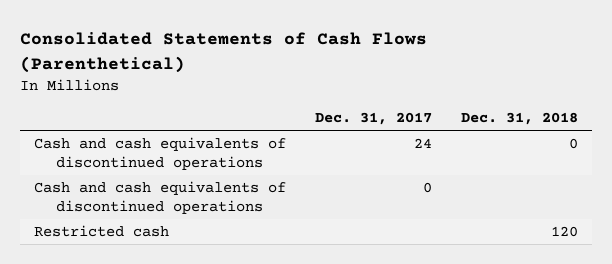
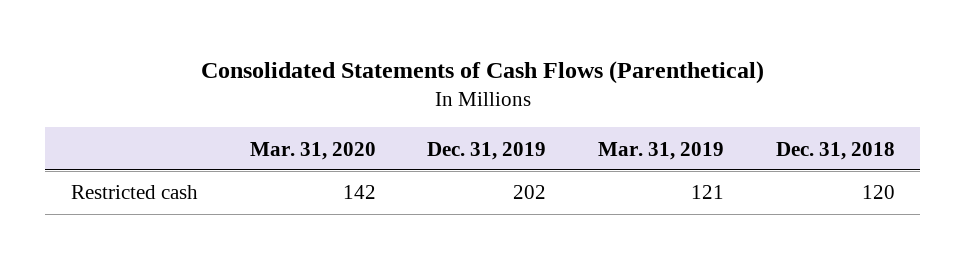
- | Dec. 31, 2017 | Dec. 31, 2018
+ | Mar. 31, 2020 | Dec. 31, 2019 | Mar. 31, 2019 | Dec. 31, 2018
- Cash and cash equivalents of discontinued operations | 24 | 0
- Cash and cash equivalents of discontinued operations | 0 |

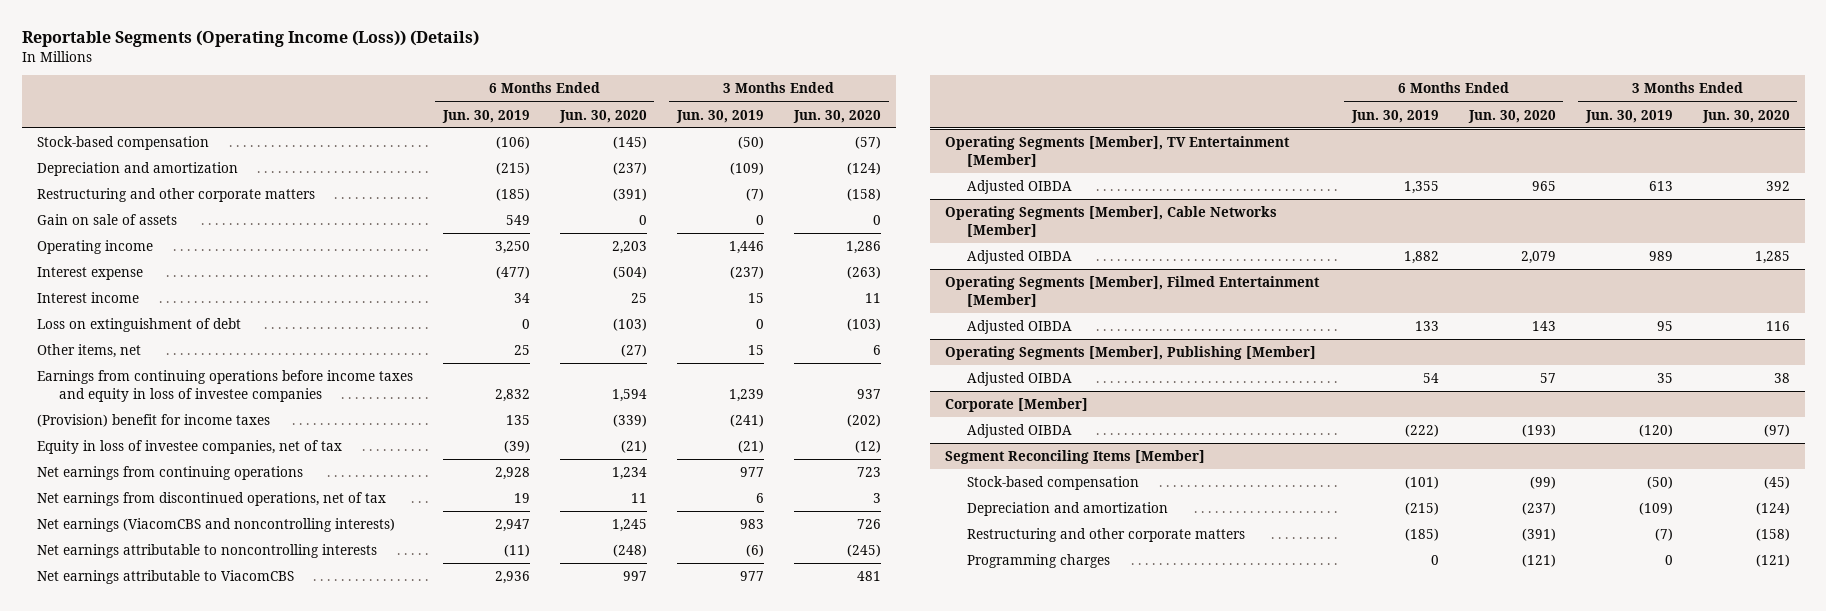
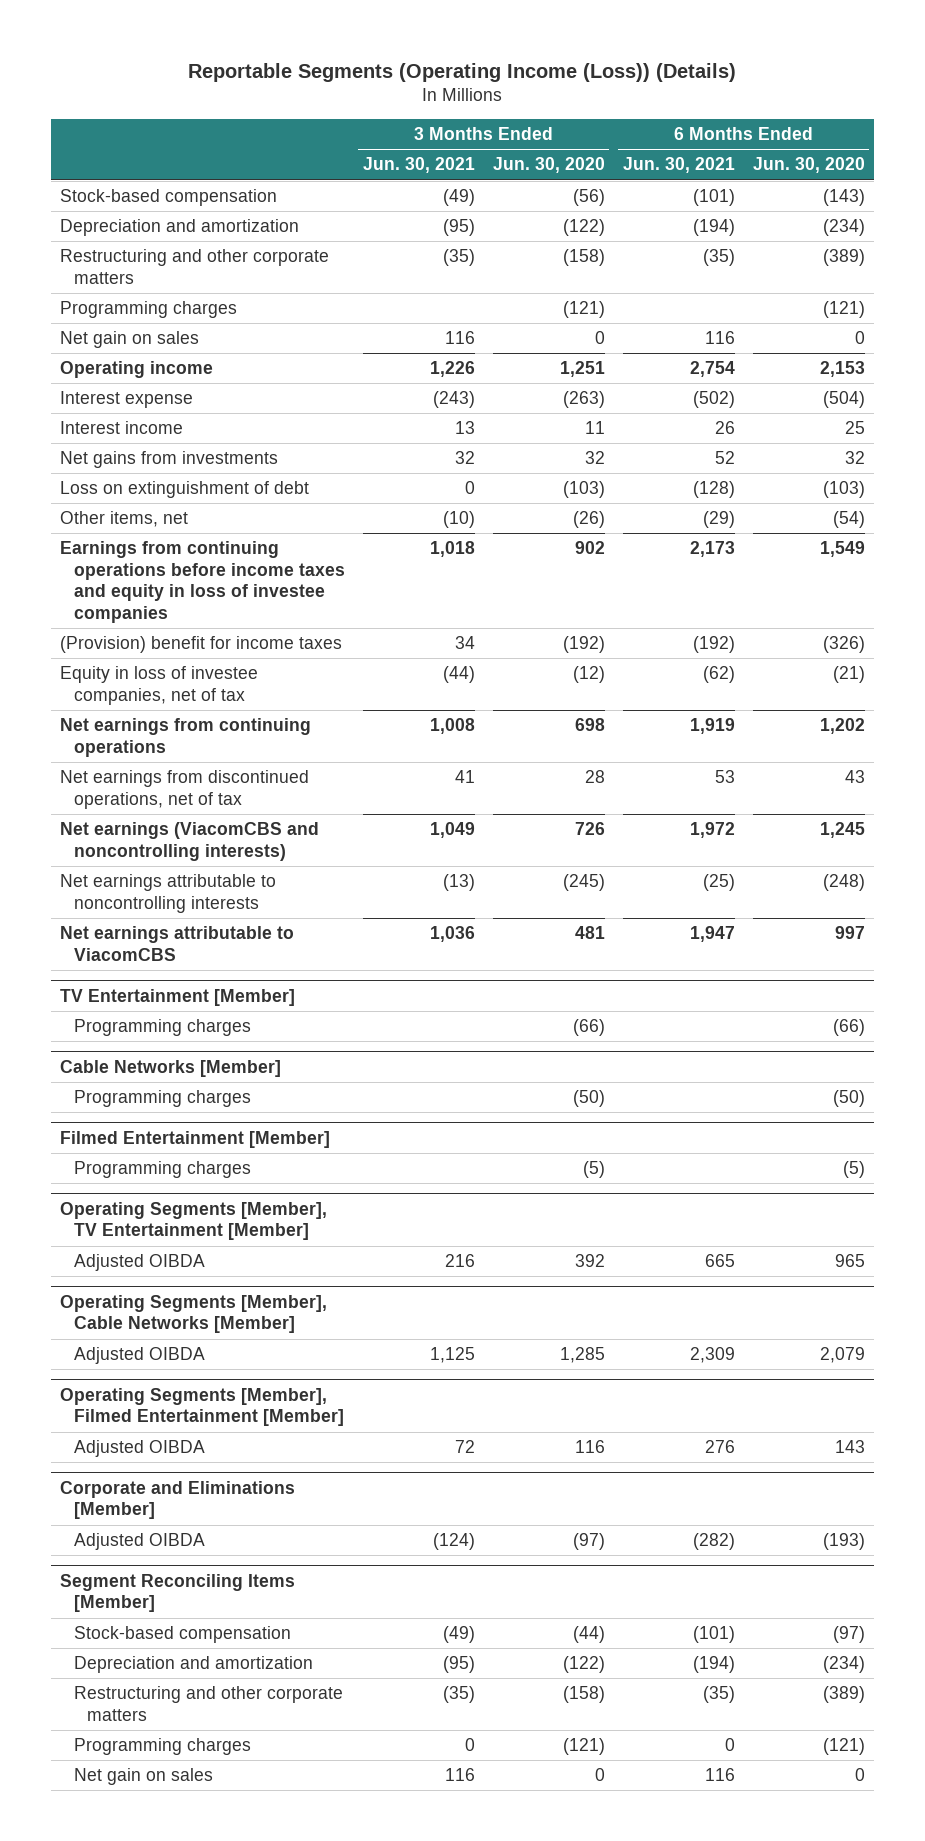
- | 6 Months Ended Jun. 30, 2019 | 6 Months Ended Jun. 30, 2020 | 3 Months Ended Jun. 30, 2019 | 3 Months Ended Jun. 30, 2020
+ | 3 Months Ended Jun. 30, 2021 | 3 Months Ended Jun. 30, 2020 | 6 Months Ended Jun. 30, 2021 | 6 Months Ended Jun. 30, 2020
- Stock-based compensation | (106) | (145) | (50) | (57)
- Depreciation and amortization | (215) | (237) | (109) | (124)
- Restructuring and other corporate matters | (185) | (391) | (7) | (158)
- Gain on sale of assets | 549 | 0 | 0 | 0
- Operating income | 3,250 | 2,203 | 1,446 | 1,286
+ Stock-based compensation | (49) | (56) | (101) | (143)
+ Depreciation and amortization | (95) | (122) | (194) | (234)
+ Restructuring and other corporate matters | (35) | (158) | (35) | (389)
+ Programming charges | | (121) | | (121)
+ Net gain on sales | 116 | 0 | 116 | 0
+ Operating income | 1,226 | 1,251 | 2,754 | 2,153
+ Net gains from investments | 32 | 32 | 52 | 32
- Other items, net | 25 | (27) | 15 | 6
- Earnings from continuing operations before income taxes and equity in loss of investee companies | 2,832 | 1,594 | 1,239 | 937
- (Provision) benefit for income taxes | 135 | (339) | (241) | (202)
+ Other items, net | (10) | (26) | (29) | (54)
+ Earnings from continuing operations before income taxes and equity in loss of investee companies | 1,018 | 902 | 2,173 | 1,549
+ (Provision) benefit for income taxes | 34 | (192) | (192) | (326)
- Net earnings from continuing operations | 2,928 | 1,234 | 977 | 723
- Net earnings from discontinued operations, net of tax | 19 | 11 | 6 | 3
+ Net earnings from continuing operations | 1,008 | 698 | 1,919 | 1,202
+ Net earnings from discontinued operations, net of tax | 41 | 28 | 53 | 43
+ TV Entertainment [Member]
+ Programming charges | | (66) | | (66)
+ Cable Networks [Member]
+ Programming charges | | (50) | | (50)
+ Filmed Entertainment [Member]
+ Programming charges | | (5) | | (5)
- Operating Segments [Member], Publishing [Member]
- Adjusted OIBDA | 54 | 57 | 35 | 38
- Corporate [Member]
+ Corporate and Eliminations [Member]
@ Segment Reconciling Items [Member]
- Stock-based compensation | (101) | (99) | (50) | (45)
- Depreciation and amortization | (215) | (237) | (109) | (124)
- Restructuring and other corporate matters | (185) | (391) | (7) | (158)
+ Stock-based compensation | (49) | (44) | (101) | (97)
+ Depreciation and amortization | (95) | (122) | (194) | (234)
+ Restructuring and other corporate matters | (35) | (158) | (35) | (389)
+ Net gain on sales | 116 | 0 | 116 | 0

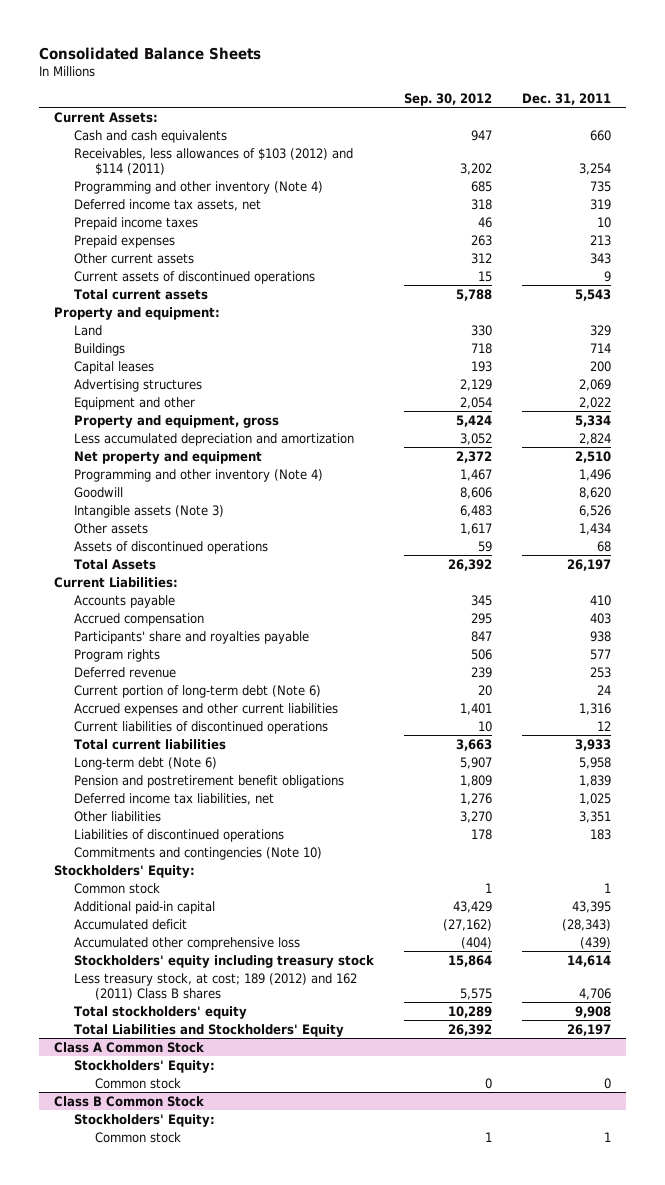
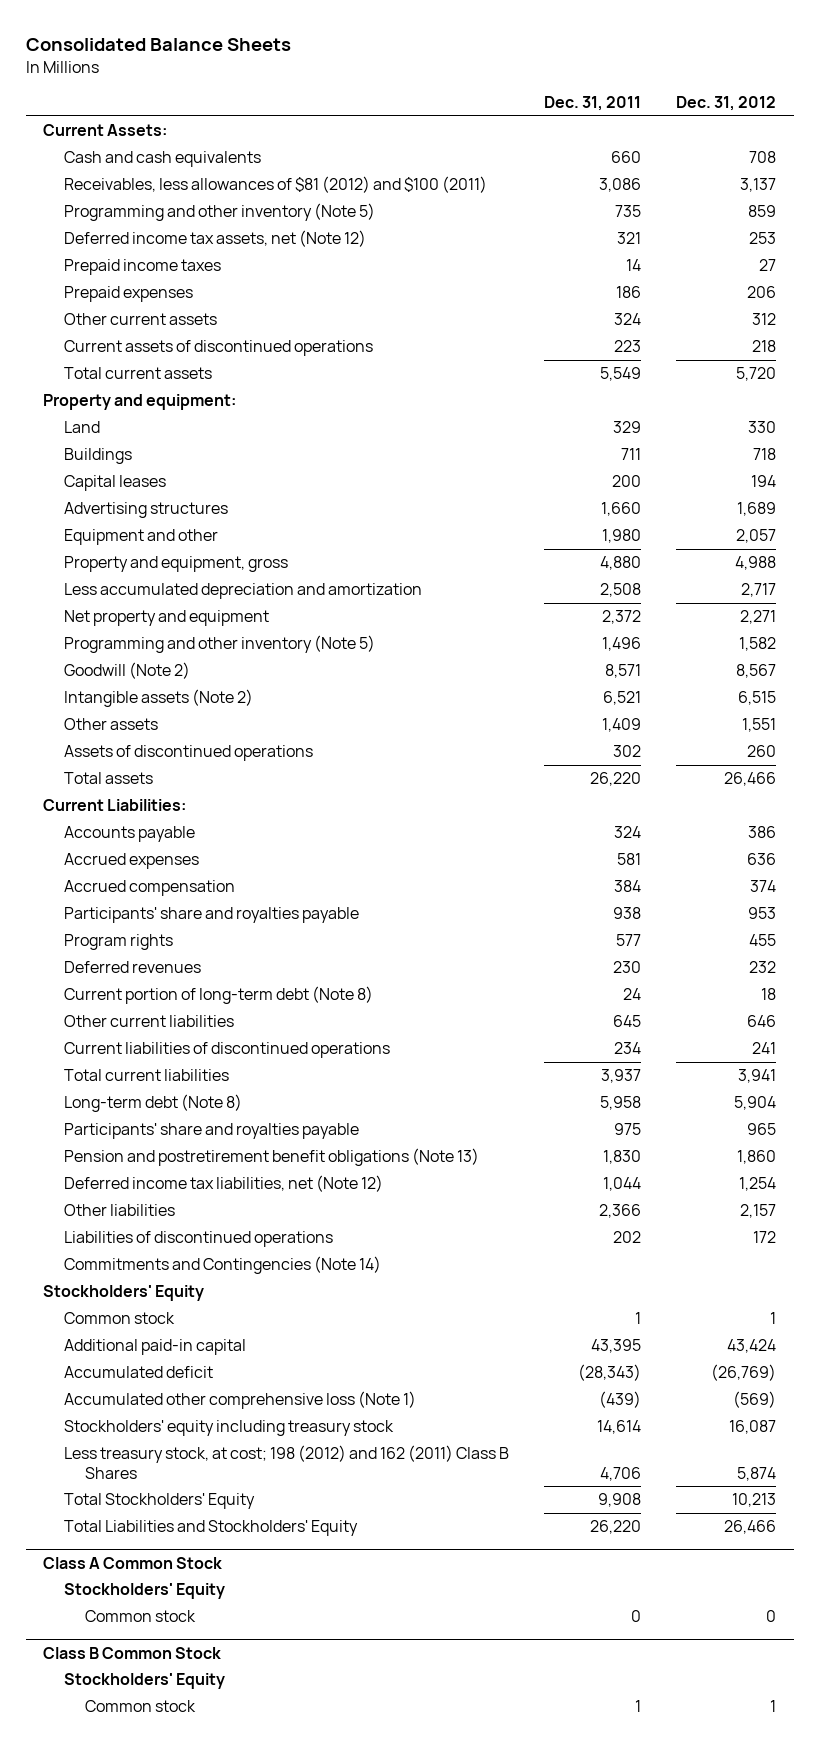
- | Sep. 30, 2012 | Dec. 31, 2011
+ | Dec. 31, 2011 | Dec. 31, 2012
- Receivables, less allowances of $103 (2012) and $114 (2011) | 3,202 | 3,254
- Programming and other inventory (Note 4) | 685 | 735
- Deferred income tax assets, net | 318 | 319
- Prepaid income taxes | 46 | 10
- Prepaid expenses | 263 | 213
- Other current assets | 312 | 343
- Current assets of discontinued operations | 15 | 9
- Total current assets | 5,788 | 5,543
+ Receivables, less allowances of $81 (2012) and $100 (2011) | 3,086 | 3,137
+ Programming and other inventory (Note 5) | 735 | 859
+ Deferred income tax assets, net (Note 12) | 321 | 253
+ Prepaid income taxes | 14 | 27
+ Prepaid expenses | 186 | 206
+ Other current assets | 324 | 312
+ Current assets of discontinued operations | 223 | 218
+ Total current assets | 5,549 | 5,720
- Buildings | 718 | 714
+ Buildings | 711 | 718
- Advertising structures | 2,129 | 2,069
- Equipment and other | 2,054 | 2,022
- Property and equipment, gross | 5,424 | 5,334
- Less accumulated depreciation and amortization | 3,052 | 2,824
- Net property and equipment | 2,372 | 2,510
- Programming and other inventory (Note 4) | 1,467 | 1,496
- Goodwill | 8,606 | 8,620
- Intangible assets (Note 3) | 6,483 | 6,526
- Other assets | 1,617 | 1,434
- Assets of discontinued operations | 59 | 68
- Total Assets | 26,392 | 26,197
+ Advertising structures | 1,660 | 1,689
+ Equipment and other | 1,980 | 2,057
+ Property and equipment, gross | 4,880 | 4,988
+ Less accumulated depreciation and amortization | 2,508 | 2,717
+ Net property and equipment | 2,372 | 2,271
+ Programming and other inventory (Note 5) | 1,496 | 1,582
+ Goodwill (Note 2) | 8,571 | 8,567
+ Intangible assets (Note 2) | 6,521 | 6,515
+ Other assets | 1,409 | 1,551
+ Assets of discontinued operations | 302 | 260
+ Total assets | 26,220 | 26,466
- Accounts payable | 345 | 410
- Accrued compensation | 295 | 403
+ Accounts payable | 324 | 386
+ Accrued expenses | 581 | 636
+ Accrued compensation | 384 | 374
- Deferred revenue | 239 | 253
- Current portion of long-term debt (Note 6) | 20 | 24
- Accrued expenses and other current liabilities | 1,401 | 1,316
- Current liabilities of discontinued operations | 10 | 12
- Total current liabilities | 3,663 | 3,933
- Long-term debt (Note 6) | 5,907 | 5,958
- Pension and postretirement benefit obligations | 1,809 | 1,839
- Deferred income tax liabilities, net | 1,276 | 1,025
- Other liabilities | 3,270 | 3,351
- Liabilities of discontinued operations | 178 | 183
- Commitments and contingencies (Note 10)
- Stockholders' Equity:
+ Deferred revenues | 230 | 232
+ Current portion of long-term debt (Note 8) | 24 | 18
+ Other current liabilities | 645 | 646
+ Current liabilities of discontinued operations | 234 | 241
+ Total current liabilities | 3,937 | 3,941
+ Long-term debt (Note 8) | 5,958 | 5,904
+ Participants' share and royalties payable | 975 | 965
+ Pension and postretirement benefit obligations (Note 13) | 1,830 | 1,860
+ Deferred income tax liabilities, net (Note 12) | 1,044 | 1,254
+ Other liabilities | 2,366 | 2,157
+ Liabilities of discontinued operations | 202 | 172
+ Commitments and Contingencies (Note 14)
+ Stockholders' Equity
- Accumulated other comprehensive loss | (404) | (439)
+ Accumulated other comprehensive loss (Note 1) | (439) | (569)
- Less treasury stock, at cost; 189 (2012) and 162 (2011) Class B shares | 5,575 | 4,706
- Total stockholders' equity | 10,289 | 9,908
- Total Liabilities and Stockholders' Equity | 26,392 | 26,197
+ Less treasury stock, at cost; 198 (2012) and 162 (2011) Class B Shares | 4,706 | 5,874
+ Total Stockholders' Equity | 9,908 | 10,213
+ Total Liabilities and Stockholders' Equity | 26,220 | 26,466
@ Class A Common Stock
- Stockholders' Equity:
+ Stockholders' Equity
@ Class B Common Stock
- Stockholders' Equity:
+ Stockholders' Equity

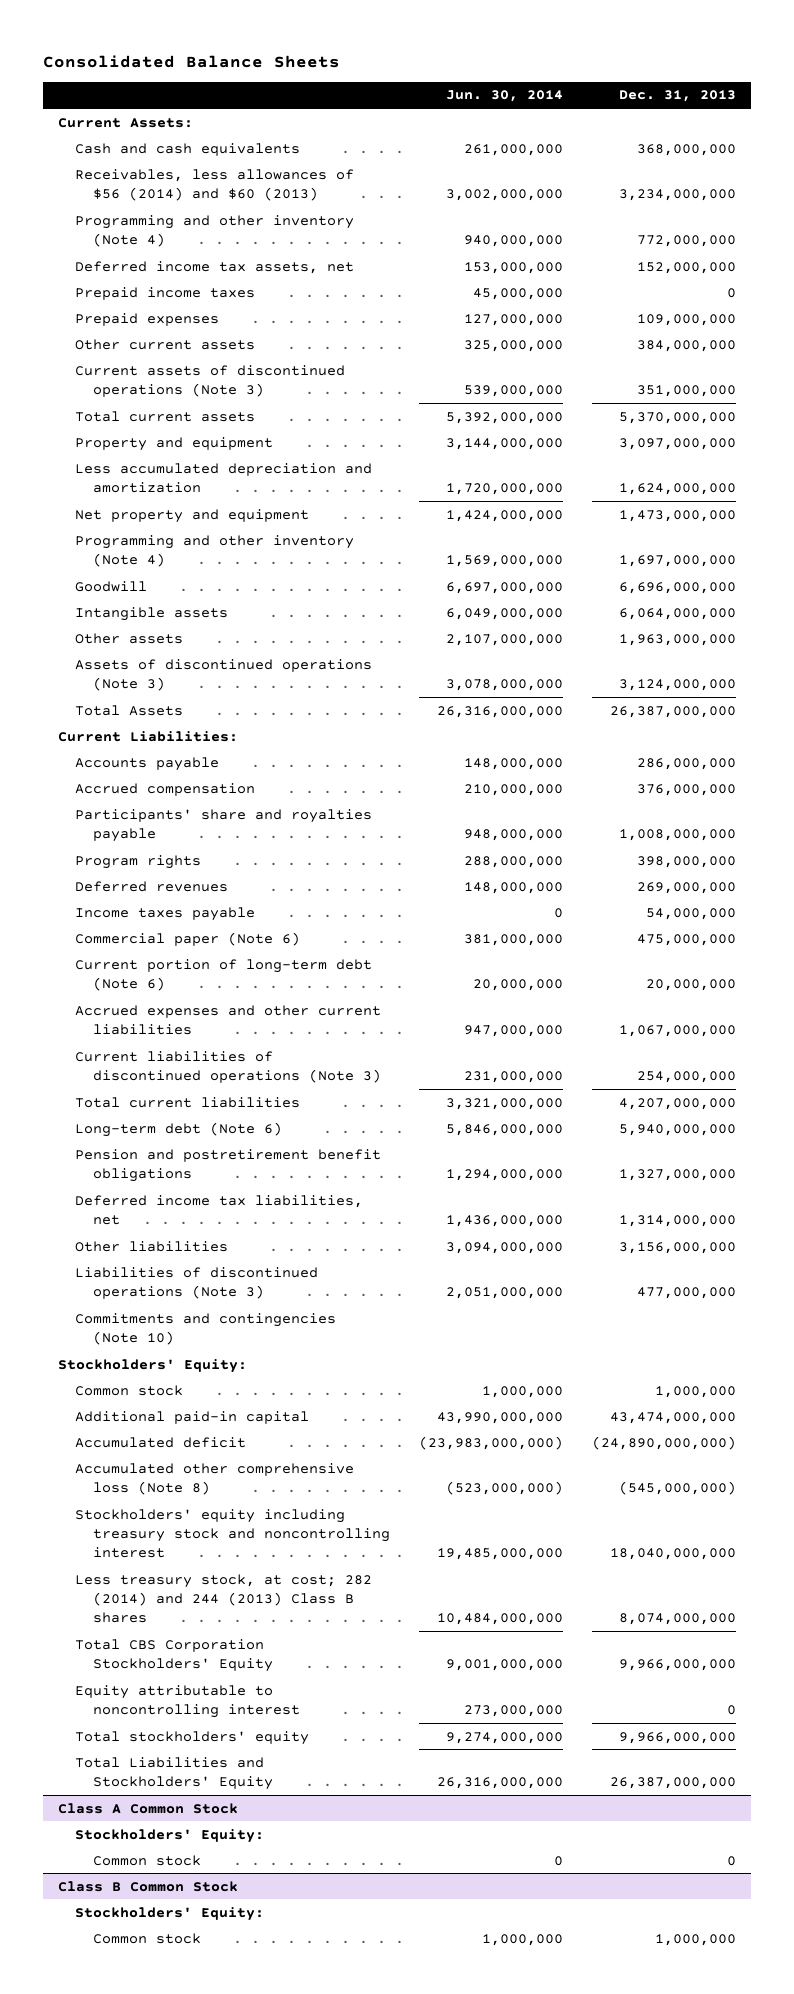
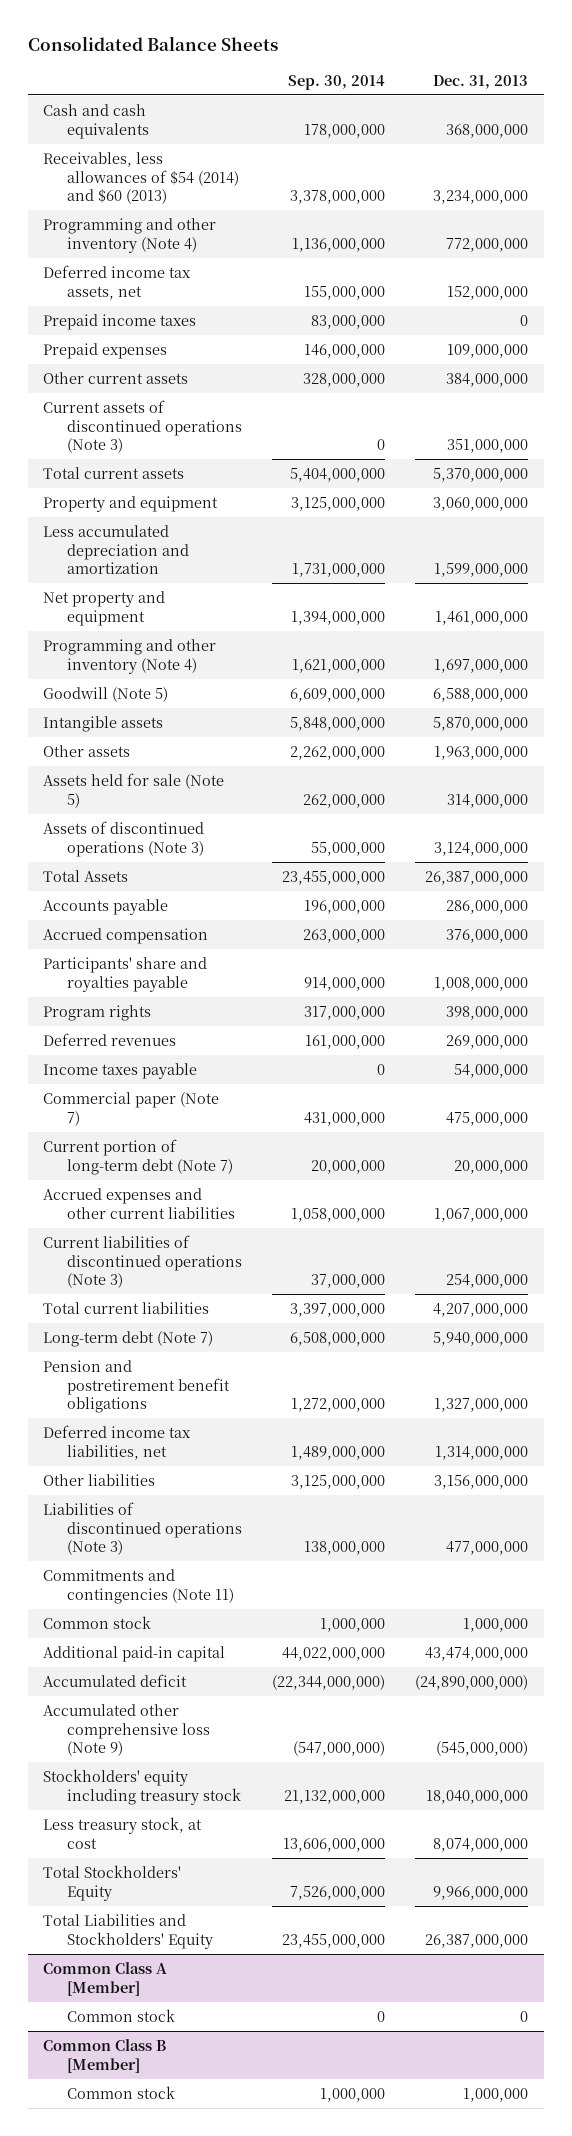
- | Jun. 30, 2014 | Dec. 31, 2013
+ | Sep. 30, 2014 | Dec. 31, 2013
- Current Assets:
- Receivables, less allowances of $56 (2014) and $60 (2013) | 3,002,000,000 | 3,234,000,000
+ Receivables, less allowances of $54 (2014) and $60 (2013) | 3,378,000,000 | 3,234,000,000
- Property and equipment | 3,144,000,000 | 3,097,000,000
- Less accumulated depreciation and amortization | 1,720,000,000 | 1,624,000,000
- Net property and equipment | 1,424,000,000 | 1,473,000,000
+ Property and equipment | 3,125,000,000 | 3,060,000,000
+ Less accumulated depreciation and amortization | 1,731,000,000 | 1,599,000,000
+ Net property and equipment | 1,394,000,000 | 1,461,000,000
- Goodwill | 6,697,000,000 | 6,696,000,000
- Intangible assets | 6,049,000,000 | 6,064,000,000
+ Goodwill (Note 5) | 6,609,000,000 | 6,588,000,000
+ Intangible assets | 5,848,000,000 | 5,870,000,000
+ Assets held for sale (Note 5) | 262,000,000 | 314,000,000
- Current Liabilities:
- Commercial paper (Note 6) | 381,000,000 | 475,000,000
- Current portion of long-term debt (Note 6) | 20,000,000 | 20,000,000
+ Commercial paper (Note 7) | 431,000,000 | 475,000,000
+ Current portion of long-term debt (Note 7) | 20,000,000 | 20,000,000
- Long-term debt (Note 6) | 5,846,000,000 | 5,940,000,000
+ Long-term debt (Note 7) | 6,508,000,000 | 5,940,000,000
- Commitments and contingencies (Note 10)
- Stockholders' Equity:
+ Commitments and contingencies (Note 11)
- Accumulated other comprehensive loss (Note 8) | (523,000,000) | (545,000,000)
- Stockholders' equity including treasury stock and noncontrolling interest | 19,485,000,000 | 18,040,000,000
- Less treasury stock, at cost; 282 (2014) and 244 (2013) Class B shares | 10,484,000,000 | 8,074,000,000
- Total CBS Corporation Stockholders' Equity | 9,001,000,000 | 9,966,000,000
- Equity attributable to noncontrolling interest | 273,000,000 | 0
- Total stockholders' equity | 9,274,000,000 | 9,966,000,000
+ Accumulated other comprehensive loss (Note 9) | (547,000,000) | (545,000,000)
+ Stockholders' equity including treasury stock | 21,132,000,000 | 18,040,000,000
+ Less treasury stock, at cost | 13,606,000,000 | 8,074,000,000
+ Total Stockholders' Equity | 7,526,000,000 | 9,966,000,000
- Class A Common Stock
- Stockholders' Equity:
+ Common Class A [Member]
- Class B Common Stock
- Stockholders' Equity:
+ Common Class B [Member]

